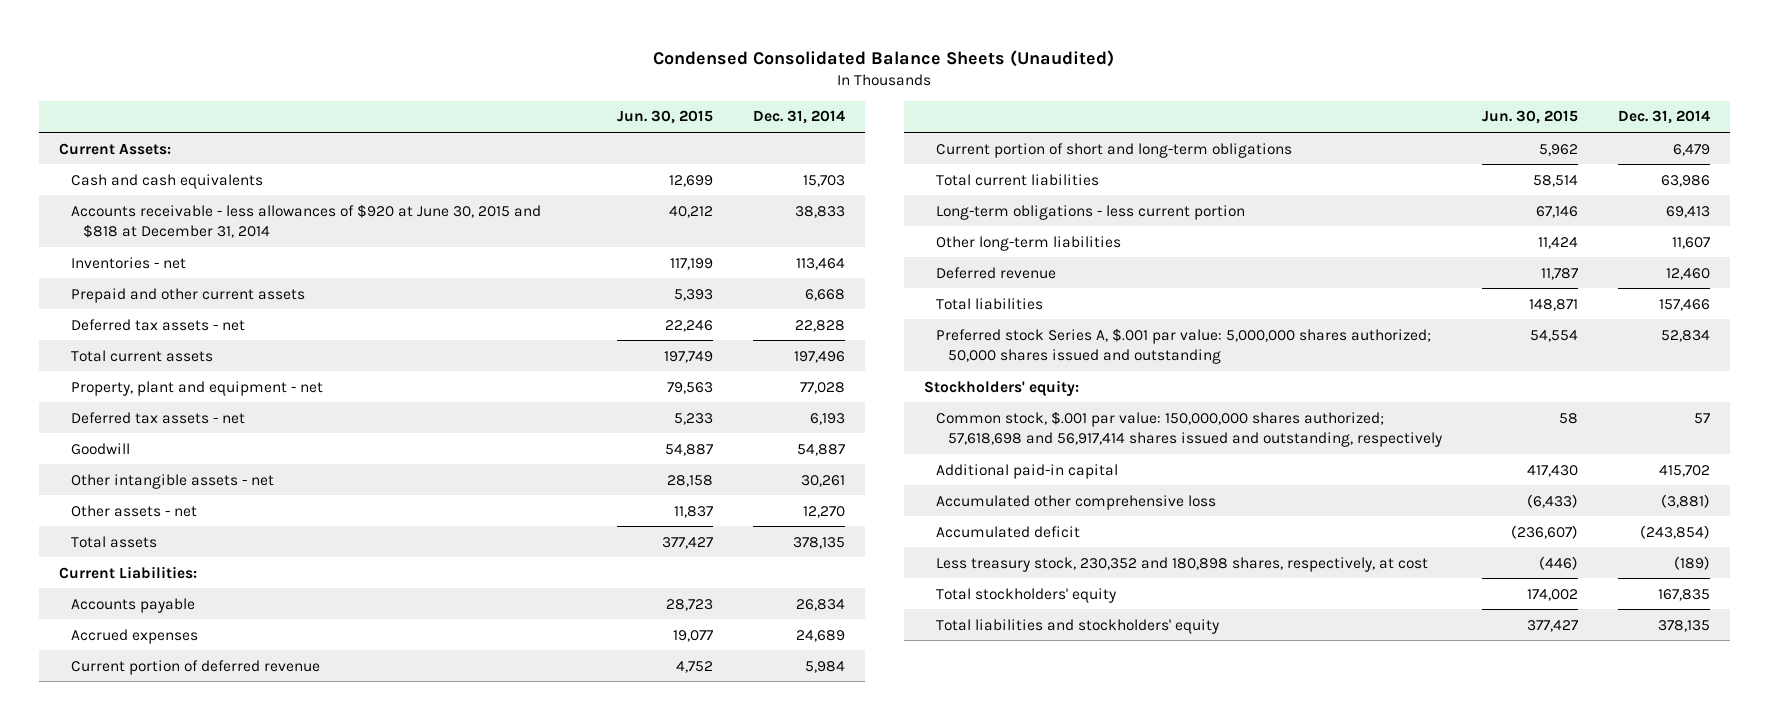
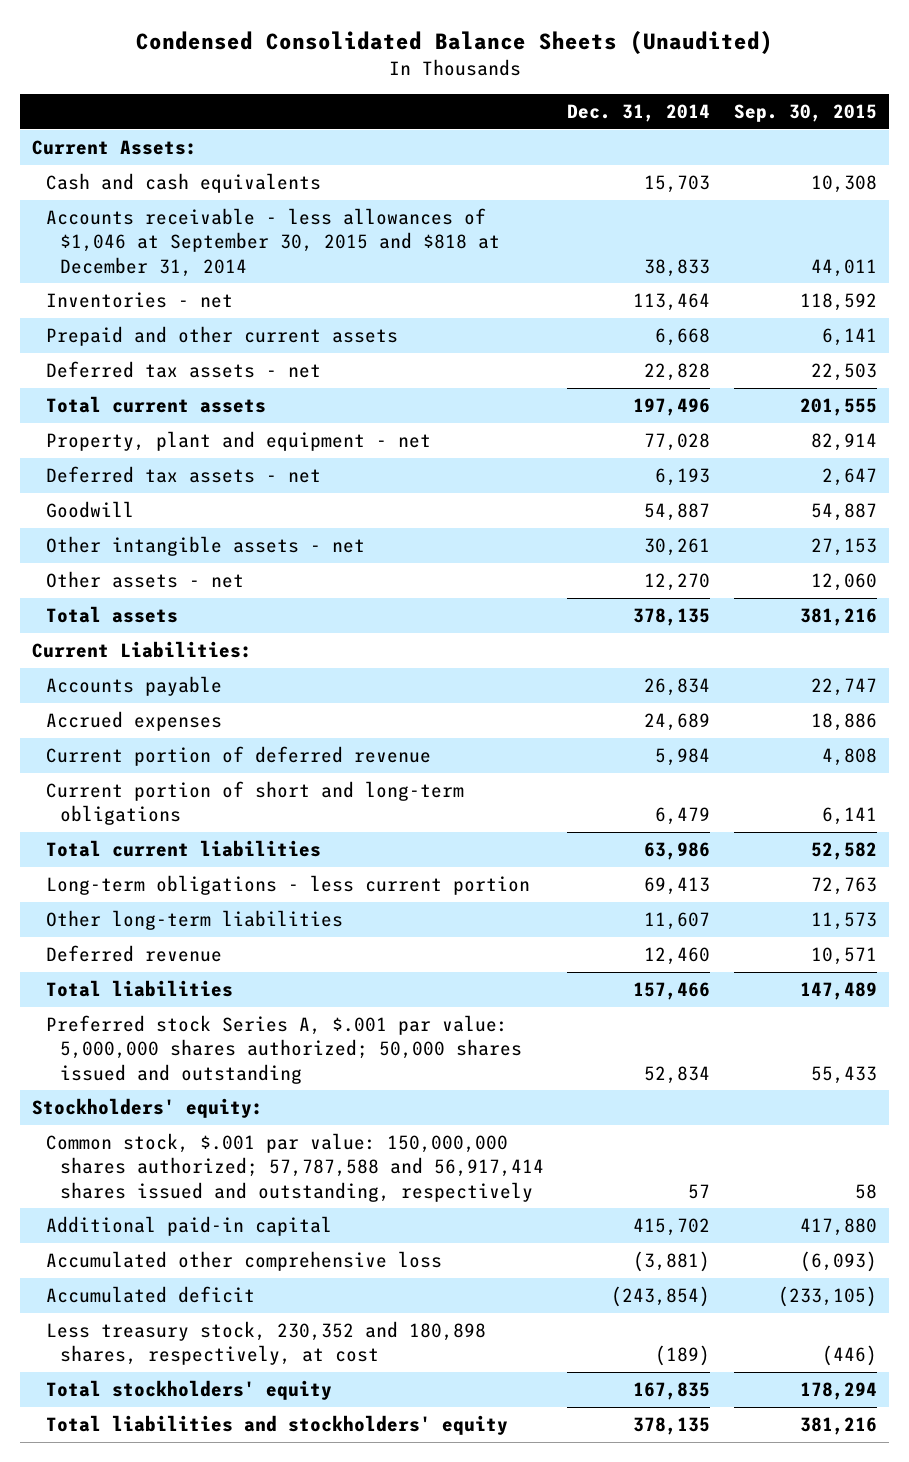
- | Jun. 30, 2015 | Dec. 31, 2014
+ | Dec. 31, 2014 | Sep. 30, 2015
- Accounts receivable - less allowances of $920 at June 30, 2015 and $818 at December 31, 2014 | 40,212 | 38,833
+ Accounts receivable - less allowances of $1,046 at September 30, 2015 and $818 at December 31, 2014 | 38,833 | 44,011
- Common stock, $.001 par value: 150,000,000 shares authorized; 57,618,698 and 56,917,414 shares issued and outstanding, respectively | 58 | 57
+ Common stock, $.001 par value: 150,000,000 shares authorized; 57,787,588 and 56,917,414 shares issued and outstanding, respectively | 57 | 58

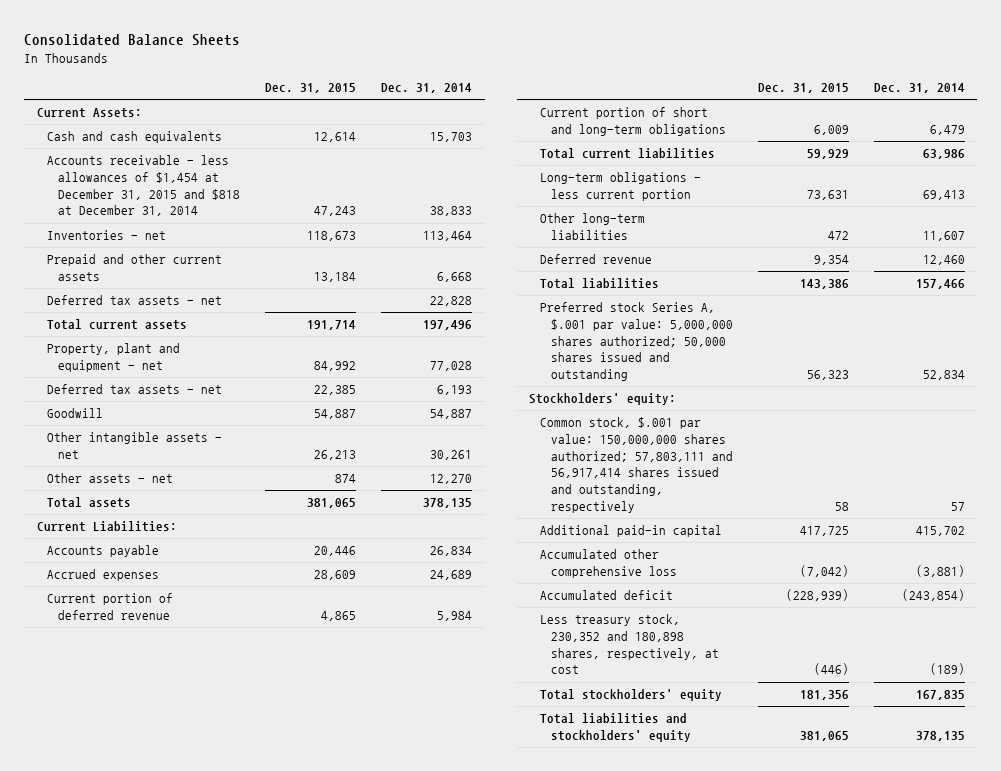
- Condensed Consolidated Balance Sheets (Unaudited)
+ Consolidated Balance Sheets
- | Dec. 31, 2014 | Sep. 30, 2015
+ | Dec. 31, 2015 | Dec. 31, 2014
- Accounts receivable - less allowances of $1,046 at September 30, 2015 and $818 at December 31, 2014 | 38,833 | 44,011
+ Accounts receivable - less allowances of $1,454 at December 31, 2015 and $818 at December 31, 2014 | 47,243 | 38,833
- Common stock, $.001 par value: 150,000,000 shares authorized; 57,787,588 and 56,917,414 shares issued and outstanding, respectively | 57 | 58
+ Common stock, $.001 par value: 150,000,000 shares authorized; 57,803,111 and 56,917,414 shares issued and outstanding, respectively | 58 | 57

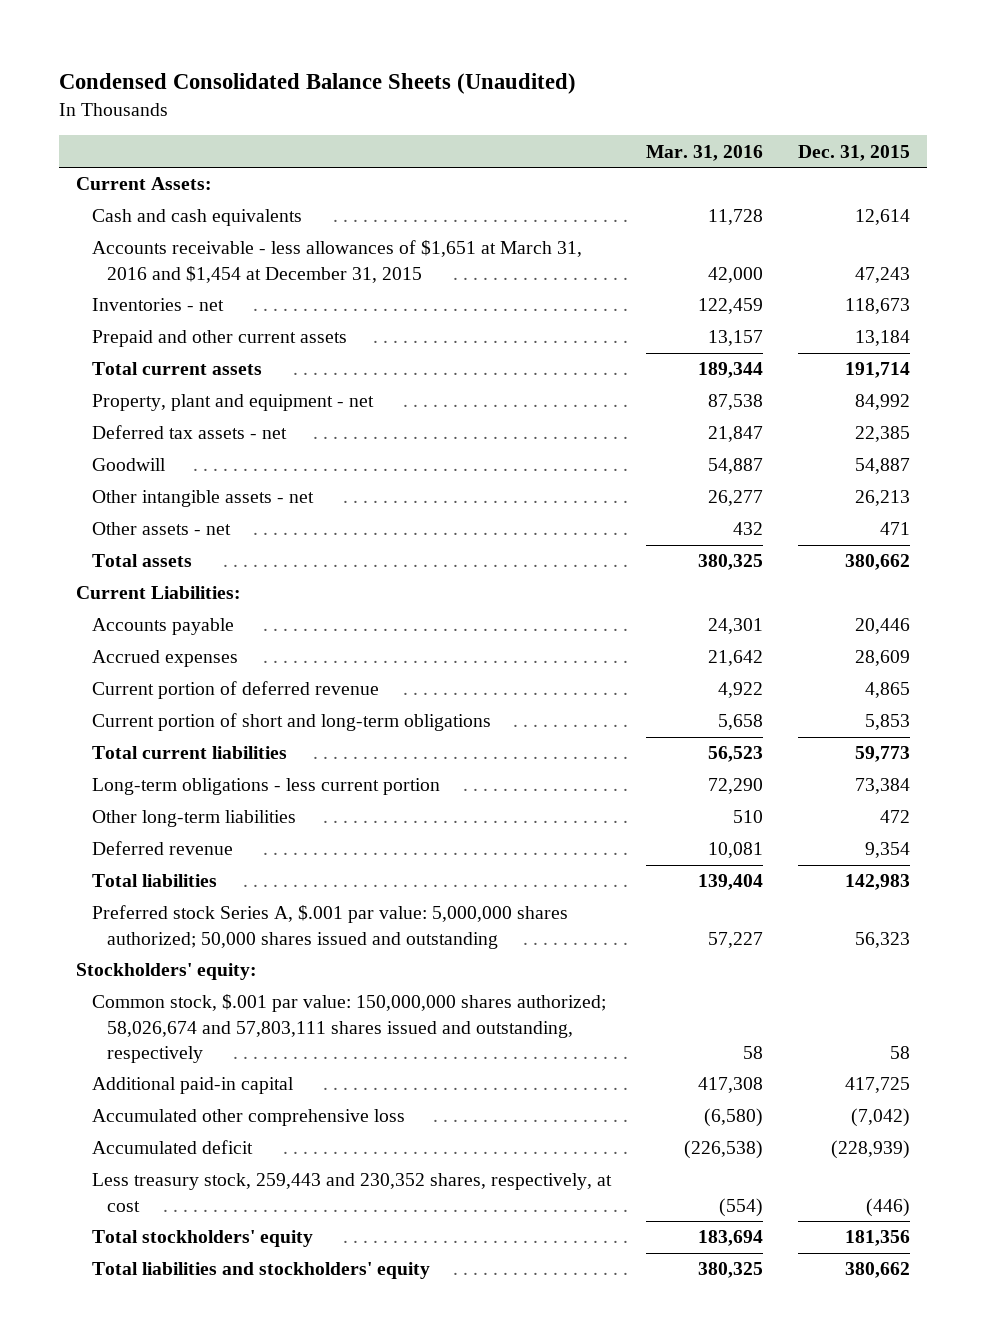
- Consolidated Balance Sheets
+ Condensed Consolidated Balance Sheets (Unaudited)
- | Dec. 31, 2015 | Dec. 31, 2014
+ | Mar. 31, 2016 | Dec. 31, 2015
- Accounts receivable - less allowances of $1,454 at December 31, 2015 and $818 at December 31, 2014 | 47,243 | 38,833
+ Accounts receivable - less allowances of $1,651 at March 31, 2016 and $1,454 at December 31, 2015 | 42,000 | 47,243
- Deferred tax assets - net | | 22,828
- Other assets - net | 874 | 12,270
- Total assets | 381,065 | 378,135
+ Other assets - net | 432 | 471
+ Total assets | 380,325 | 380,662
- Current portion of short and long-term obligations | 6,009 | 6,479
- Total current liabilities | 59,929 | 63,986
- Long-term obligations - less current portion | 73,631 | 69,413
+ Current portion of short and long-term obligations | 5,658 | 5,853
+ Total current liabilities | 56,523 | 59,773
+ Long-term obligations - less current portion | 72,290 | 73,384
- Total liabilities | 143,386 | 157,466
+ Total liabilities | 139,404 | 142,983
- Common stock, $.001 par value: 150,000,000 shares authorized; 57,803,111 and 56,917,414 shares issued and outstanding, respectively | 58 | 57
+ Common stock, $.001 par value: 150,000,000 shares authorized; 58,026,674 and 57,803,111 shares issued and outstanding, respectively | 58 | 58
- Less treasury stock, 230,352 and 180,898 shares, respectively, at cost | (446) | (189)
+ Less treasury stock, 259,443 and 230,352 shares, respectively, at cost | (554) | (446)
- Total liabilities and stockholders' equity | 381,065 | 378,135
+ Total liabilities and stockholders' equity | 380,325 | 380,662

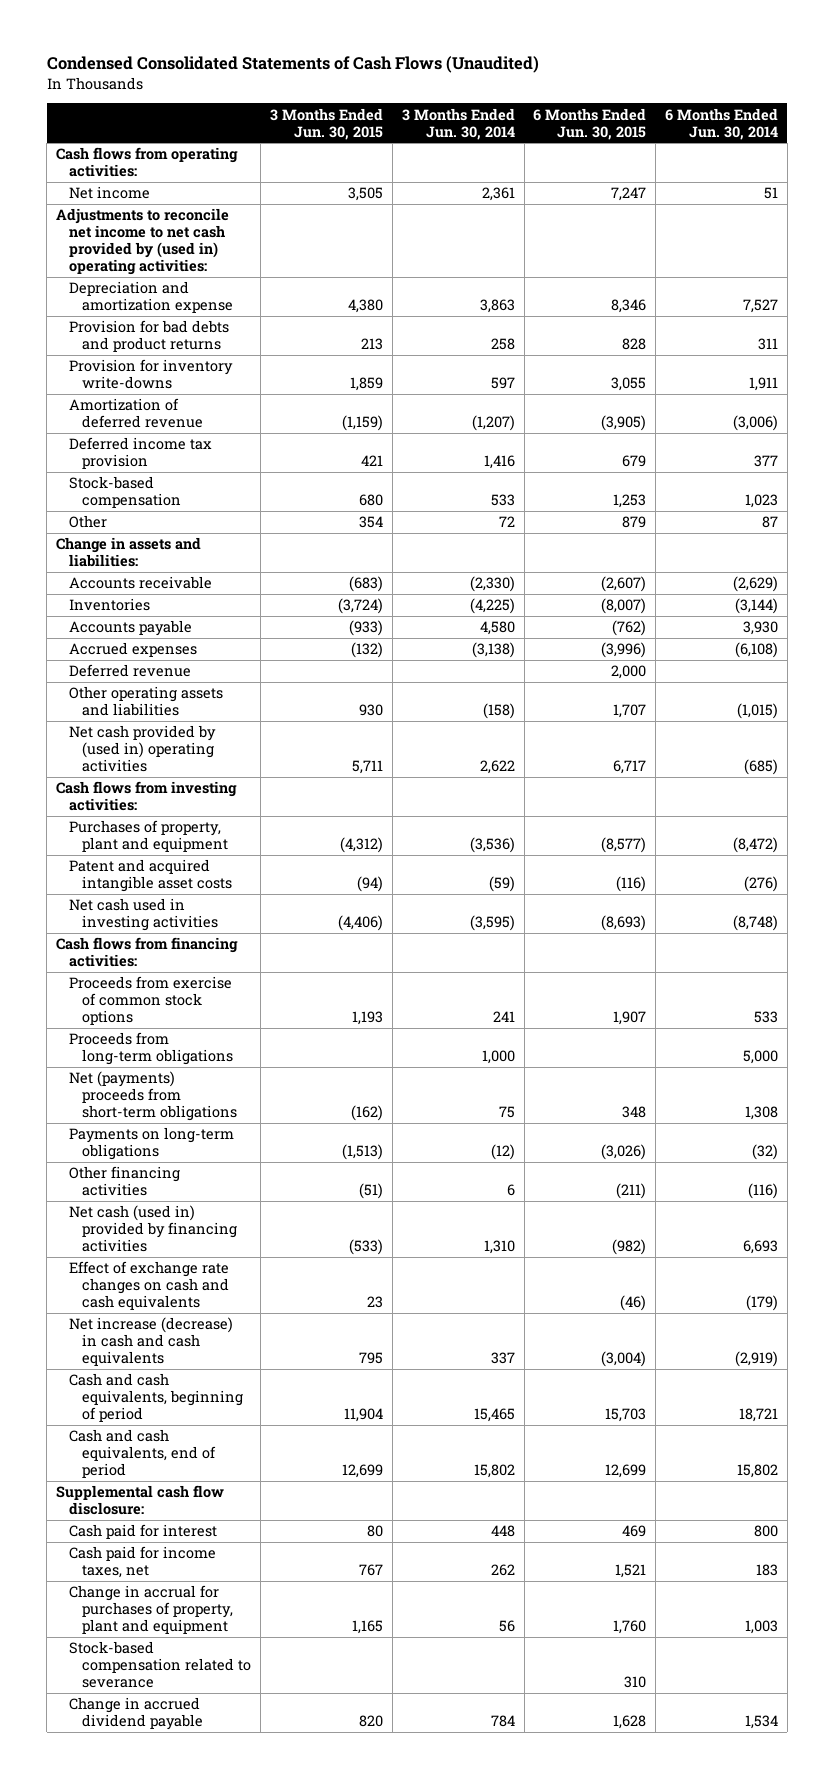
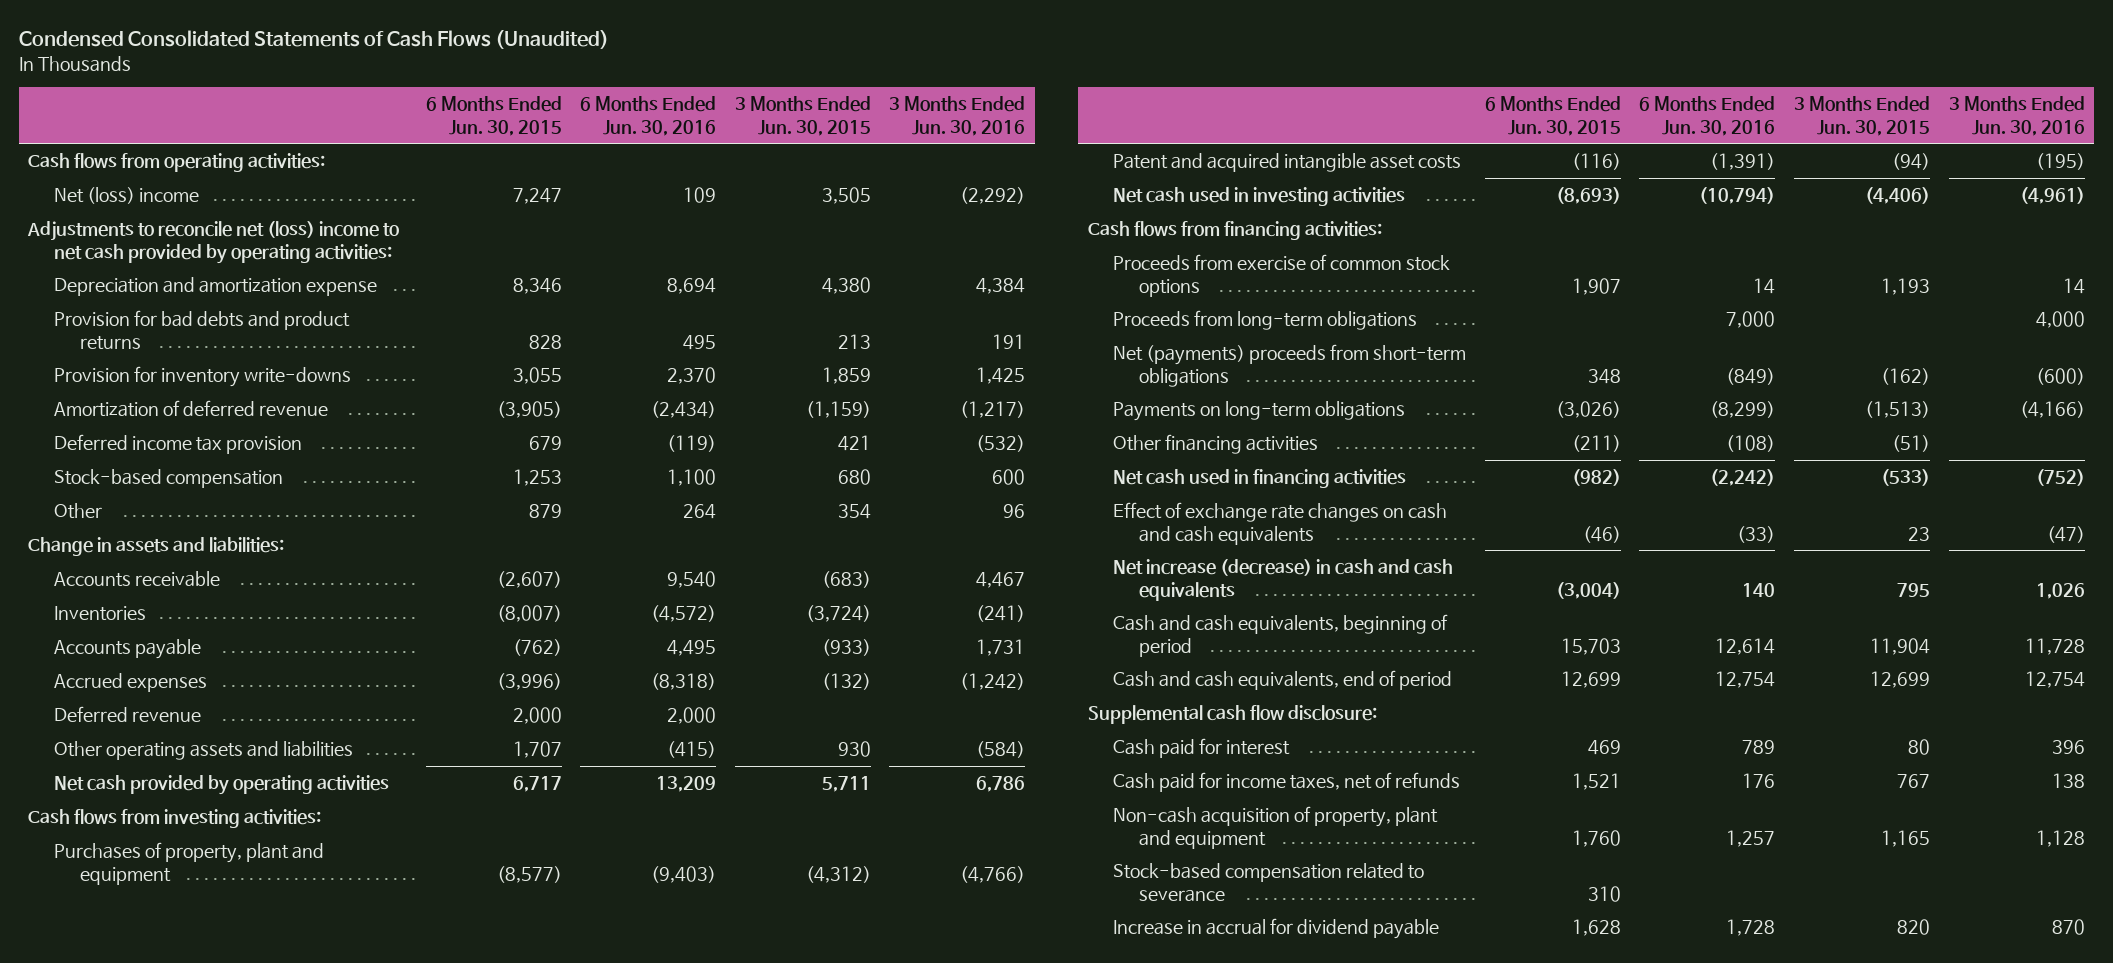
- | 3 Months Ended Jun. 30, 2015 | 3 Months Ended Jun. 30, 2014 | 6 Months Ended Jun. 30, 2015 | 6 Months Ended Jun. 30, 2014
+ | 6 Months Ended Jun. 30, 2015 | 6 Months Ended Jun. 30, 2016 | 3 Months Ended Jun. 30, 2015 | 3 Months Ended Jun. 30, 2016
- Net income | 3,505 | 2,361 | 7,247 | 51
- Adjustments to reconcile net income to net cash provided by (used in) operating activities:
+ Net (loss) income | 7,247 | 109 | 3,505 | (2,292)
+ Adjustments to reconcile net (loss) income to net cash provided by operating activities:
- Net cash provided by (used in) operating activities | 5,711 | 2,622 | 6,717 | (685)
+ Net cash provided by operating activities | 6,717 | 13,209 | 5,711 | 6,786
- Net cash (used in) provided by financing activities | (533) | 1,310 | (982) | 6,693
+ Net cash used in financing activities | (982) | (2,242) | (533) | (752)
- Cash paid for income taxes, net | 767 | 262 | 1,521 | 183
- Change in accrual for purchases of property, plant and equipment | 1,165 | 56 | 1,760 | 1,003
+ Cash paid for income taxes, net of refunds | 1,521 | 176 | 767 | 138
+ Non-cash acquisition of property, plant and equipment | 1,760 | 1,257 | 1,165 | 1,128
- Change in accrued dividend payable | 820 | 784 | 1,628 | 1,534
+ Increase in accrual for dividend payable | 1,628 | 1,728 | 820 | 870

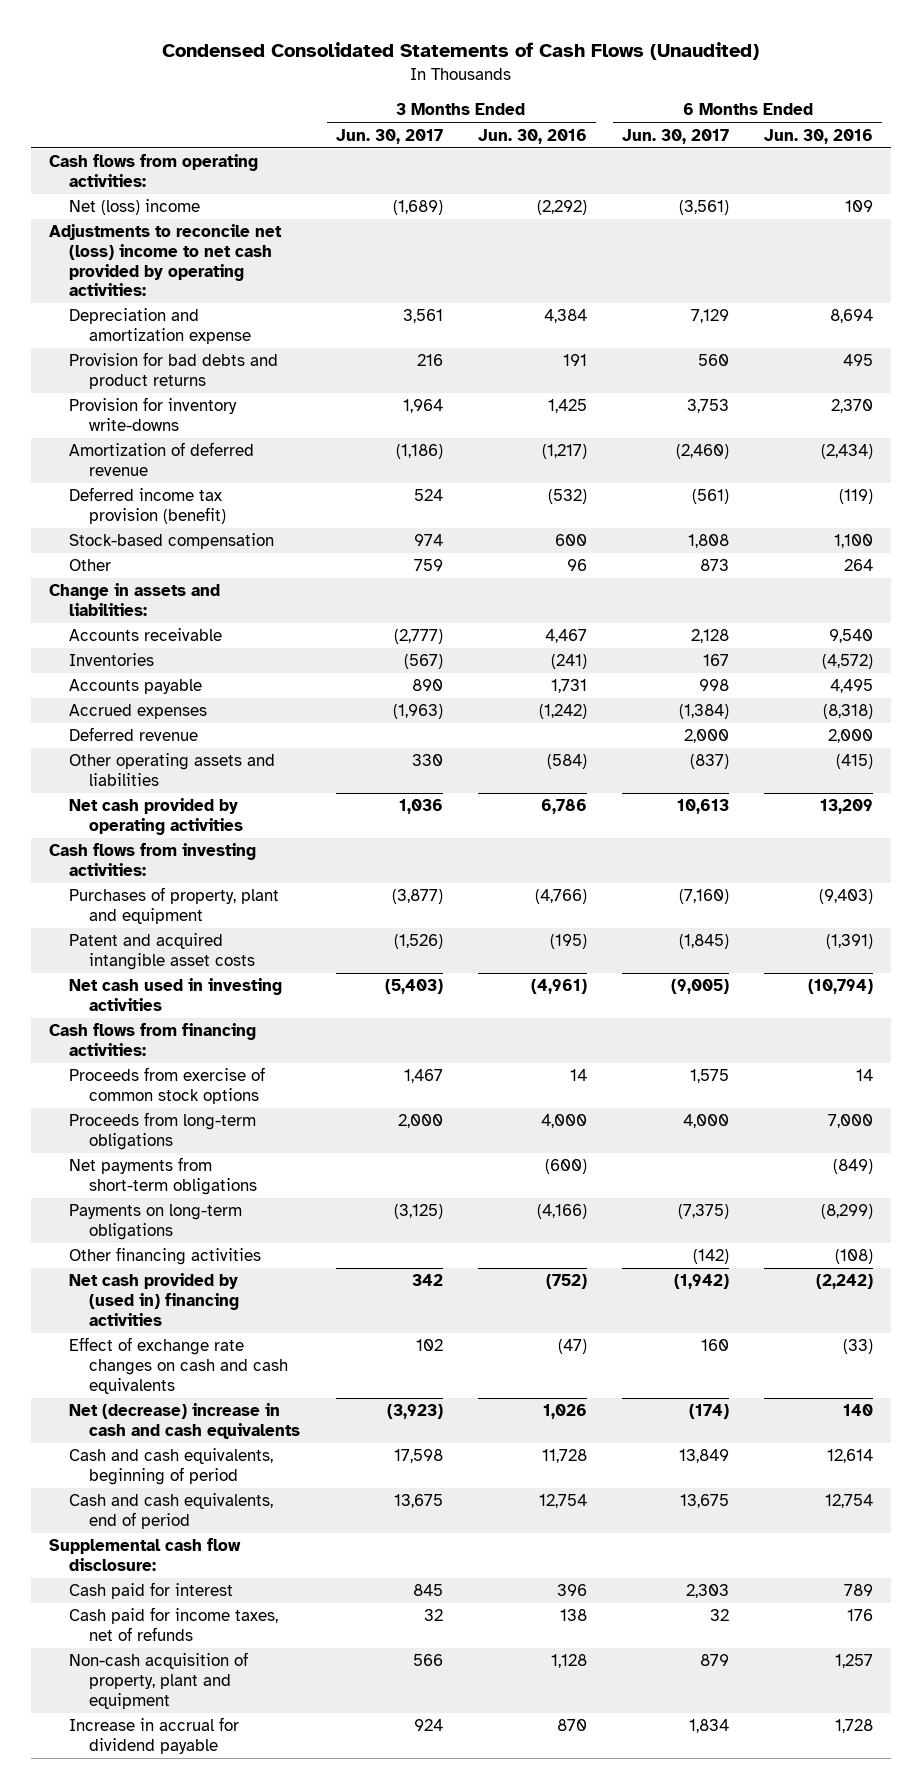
- | 6 Months Ended Jun. 30, 2015 | 6 Months Ended Jun. 30, 2016 | 3 Months Ended Jun. 30, 2015 | 3 Months Ended Jun. 30, 2016
+ | 3 Months Ended Jun. 30, 2017 | 3 Months Ended Jun. 30, 2016 | 6 Months Ended Jun. 30, 2017 | 6 Months Ended Jun. 30, 2016
- Deferred income tax provision | 679 | (119) | 421 | (532)
+ Deferred income tax provision (benefit) | 524 | (532) | (561) | (119)
- Net (payments) proceeds from short-term obligations | 348 | (849) | (162) | (600)
+ Net payments from short-term obligations | | (600) | | (849)
- Net cash used in financing activities | (982) | (2,242) | (533) | (752)
+ Net cash provided by (used in) financing activities | 342 | (752) | (1,942) | (2,242)
- Net increase (decrease) in cash and cash equivalents | (3,004) | 140 | 795 | 1,026
+ Net (decrease) increase in cash and cash equivalents | (3,923) | 1,026 | (174) | 140
- Stock-based compensation related to severance | 310 | | |

